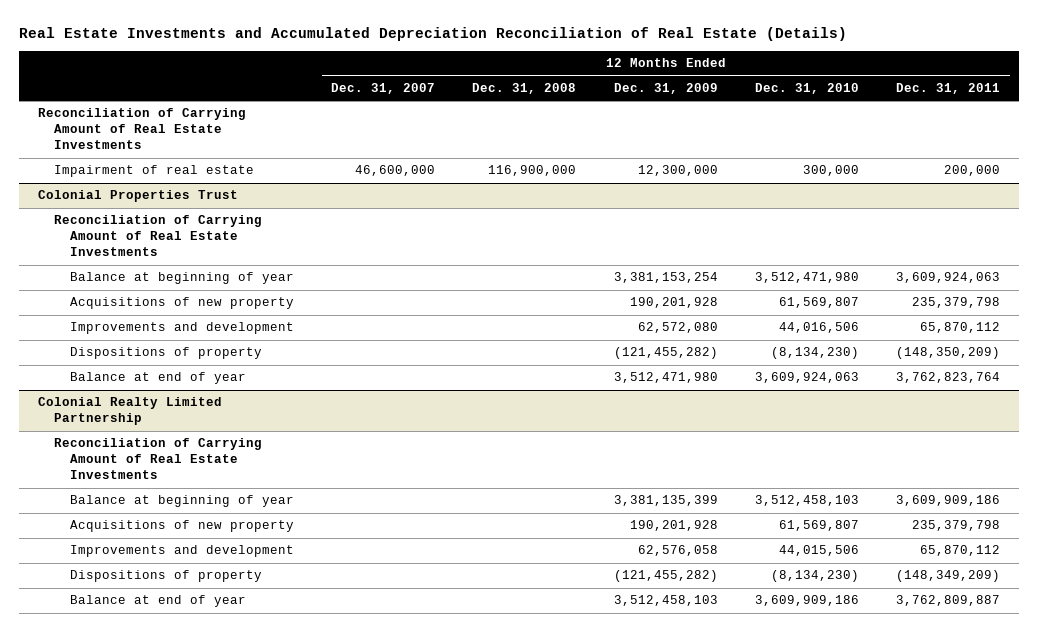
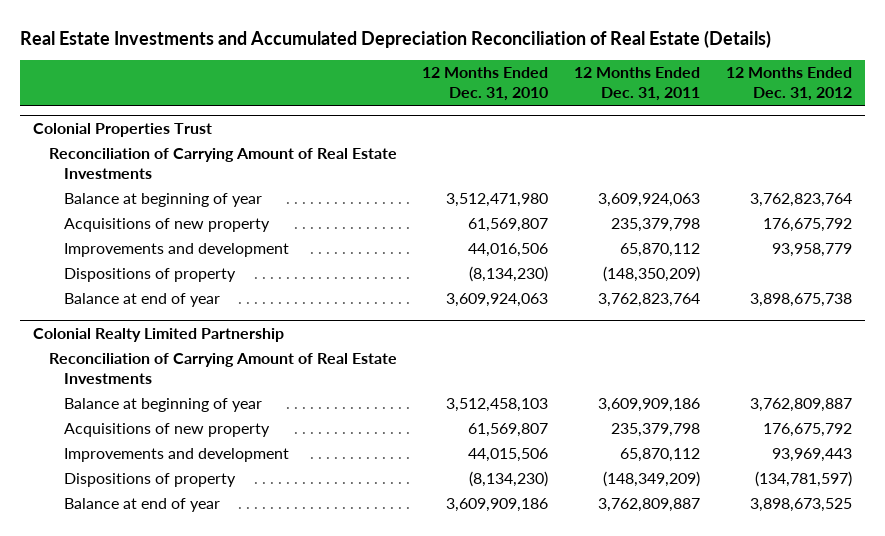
- | 12 Months Ended Dec. 31, 2007 | 12 Months Ended Dec. 31, 2008 | 12 Months Ended Dec. 31, 2009 | 12 Months Ended Dec. 31, 2010 | 12 Months Ended Dec. 31, 2011
+ | 12 Months Ended Dec. 31, 2010 | 12 Months Ended Dec. 31, 2011 | 12 Months Ended Dec. 31, 2012
- Reconciliation of Carrying Amount of Real Estate Investments
- Impairment of real estate | 46,600,000 | 116,900,000 | 12,300,000 | 300,000 | 200,000

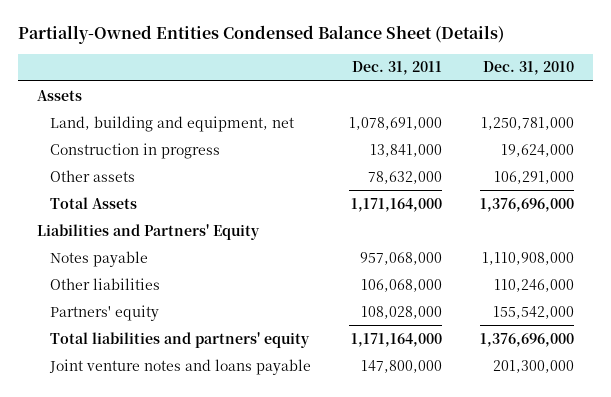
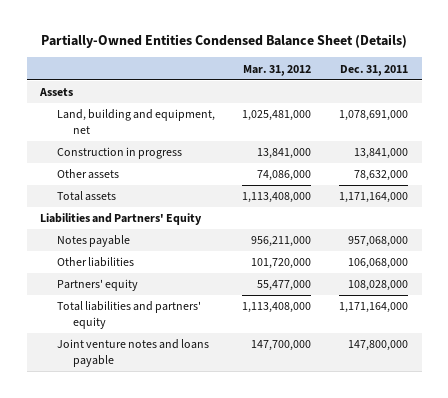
- | Dec. 31, 2011 | Dec. 31, 2010
+ | Mar. 31, 2012 | Dec. 31, 2011
- Total Assets | 1,171,164,000 | 1,376,696,000
+ Total assets | 1,113,408,000 | 1,171,164,000

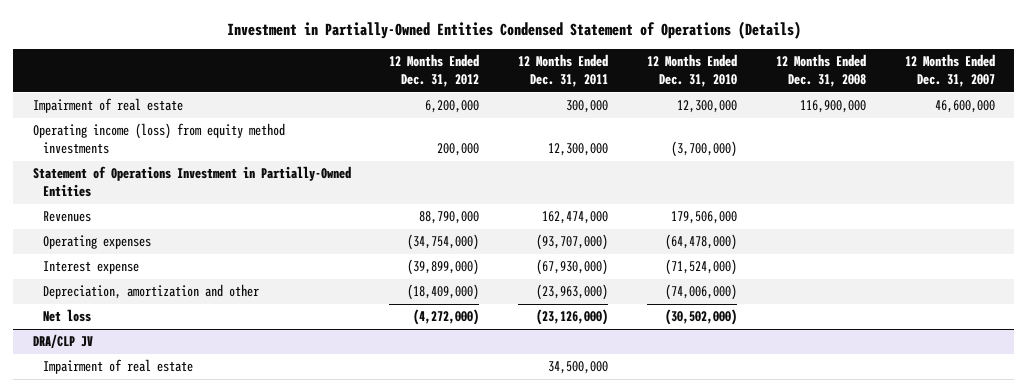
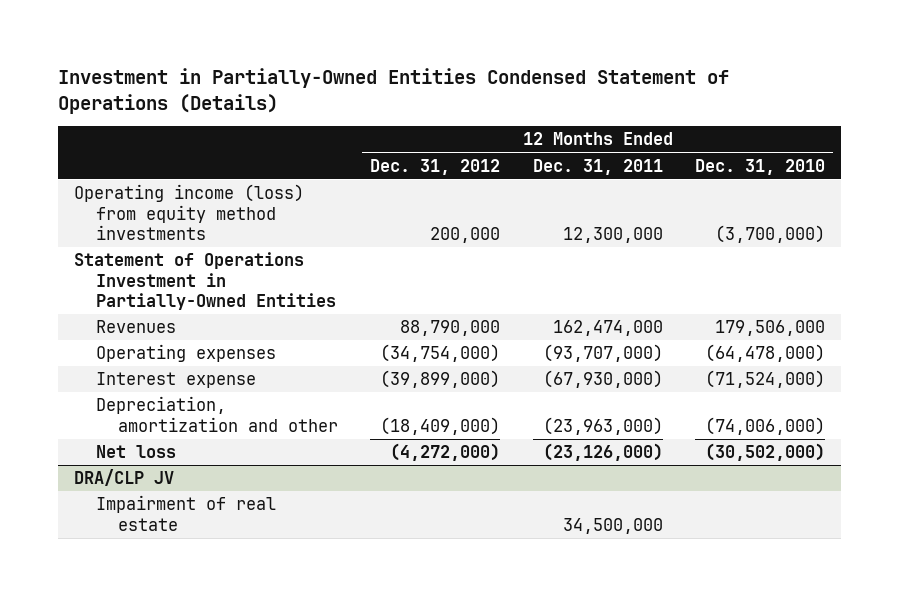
- | 12 Months Ended Dec. 31, 2012 | 12 Months Ended Dec. 31, 2011 | 12 Months Ended Dec. 31, 2010 | 12 Months Ended Dec. 31, 2008 | 12 Months Ended Dec. 31, 2007
+ | 12 Months Ended Dec. 31, 2012 | 12 Months Ended Dec. 31, 2011 | 12 Months Ended Dec. 31, 2010
- Impairment of real estate | 6,200,000 | 300,000 | 12,300,000 | 116,900,000 | 46,600,000

